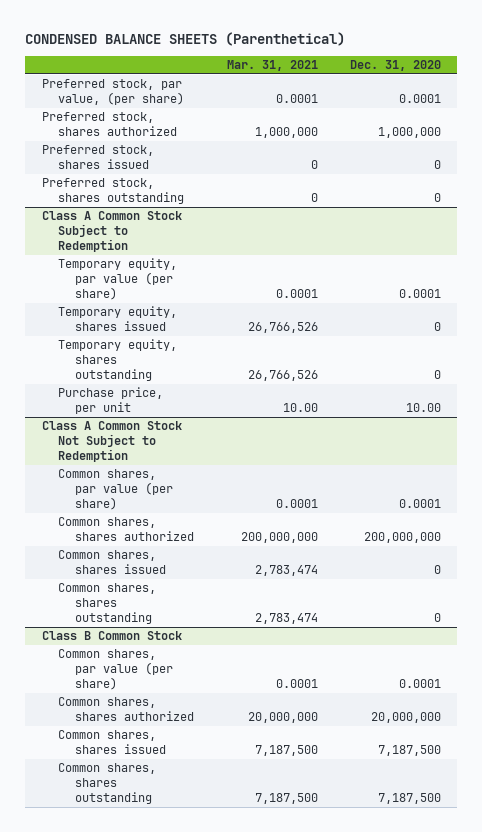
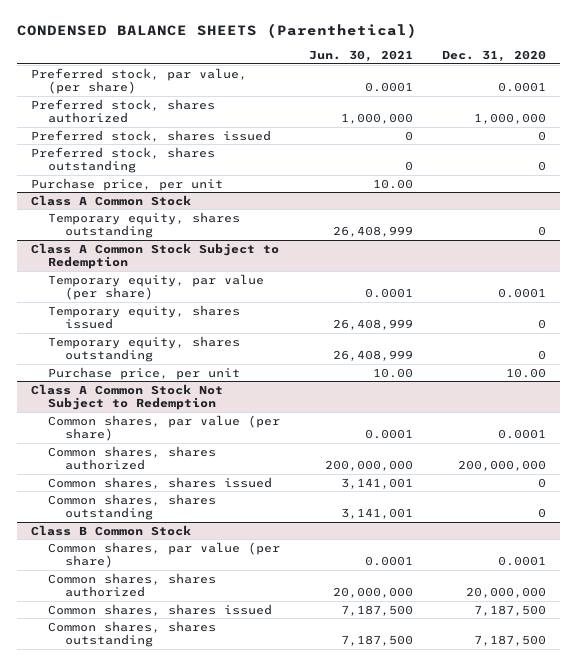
- | Mar. 31, 2021 | Dec. 31, 2020
+ | Jun. 30, 2021 | Dec. 31, 2020
+ Purchase price, per unit | 10.00 |
+ Class A Common Stock
+ Temporary equity, shares outstanding | 26,408,999 | 0

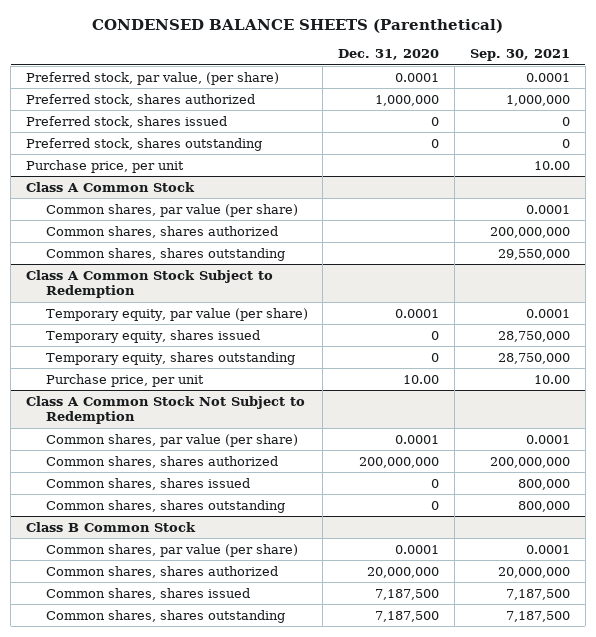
- | Jun. 30, 2021 | Dec. 31, 2020
+ | Dec. 31, 2020 | Sep. 30, 2021
@ Class A Common Stock
- Temporary equity, shares outstanding | 26,408,999 | 0
+ Common shares, par value (per share) | | 0.0001
+ Common shares, shares authorized | | 200,000,000
+ Common shares, shares outstanding | | 29,550,000

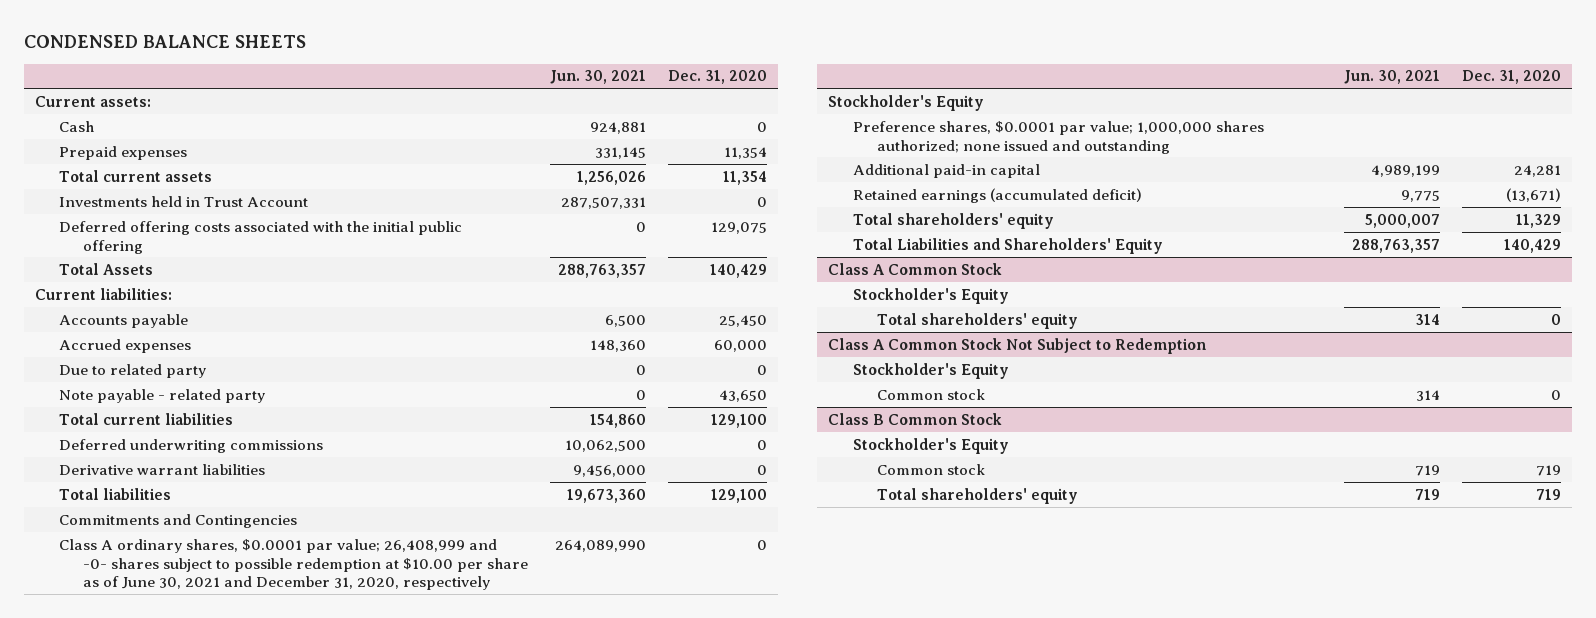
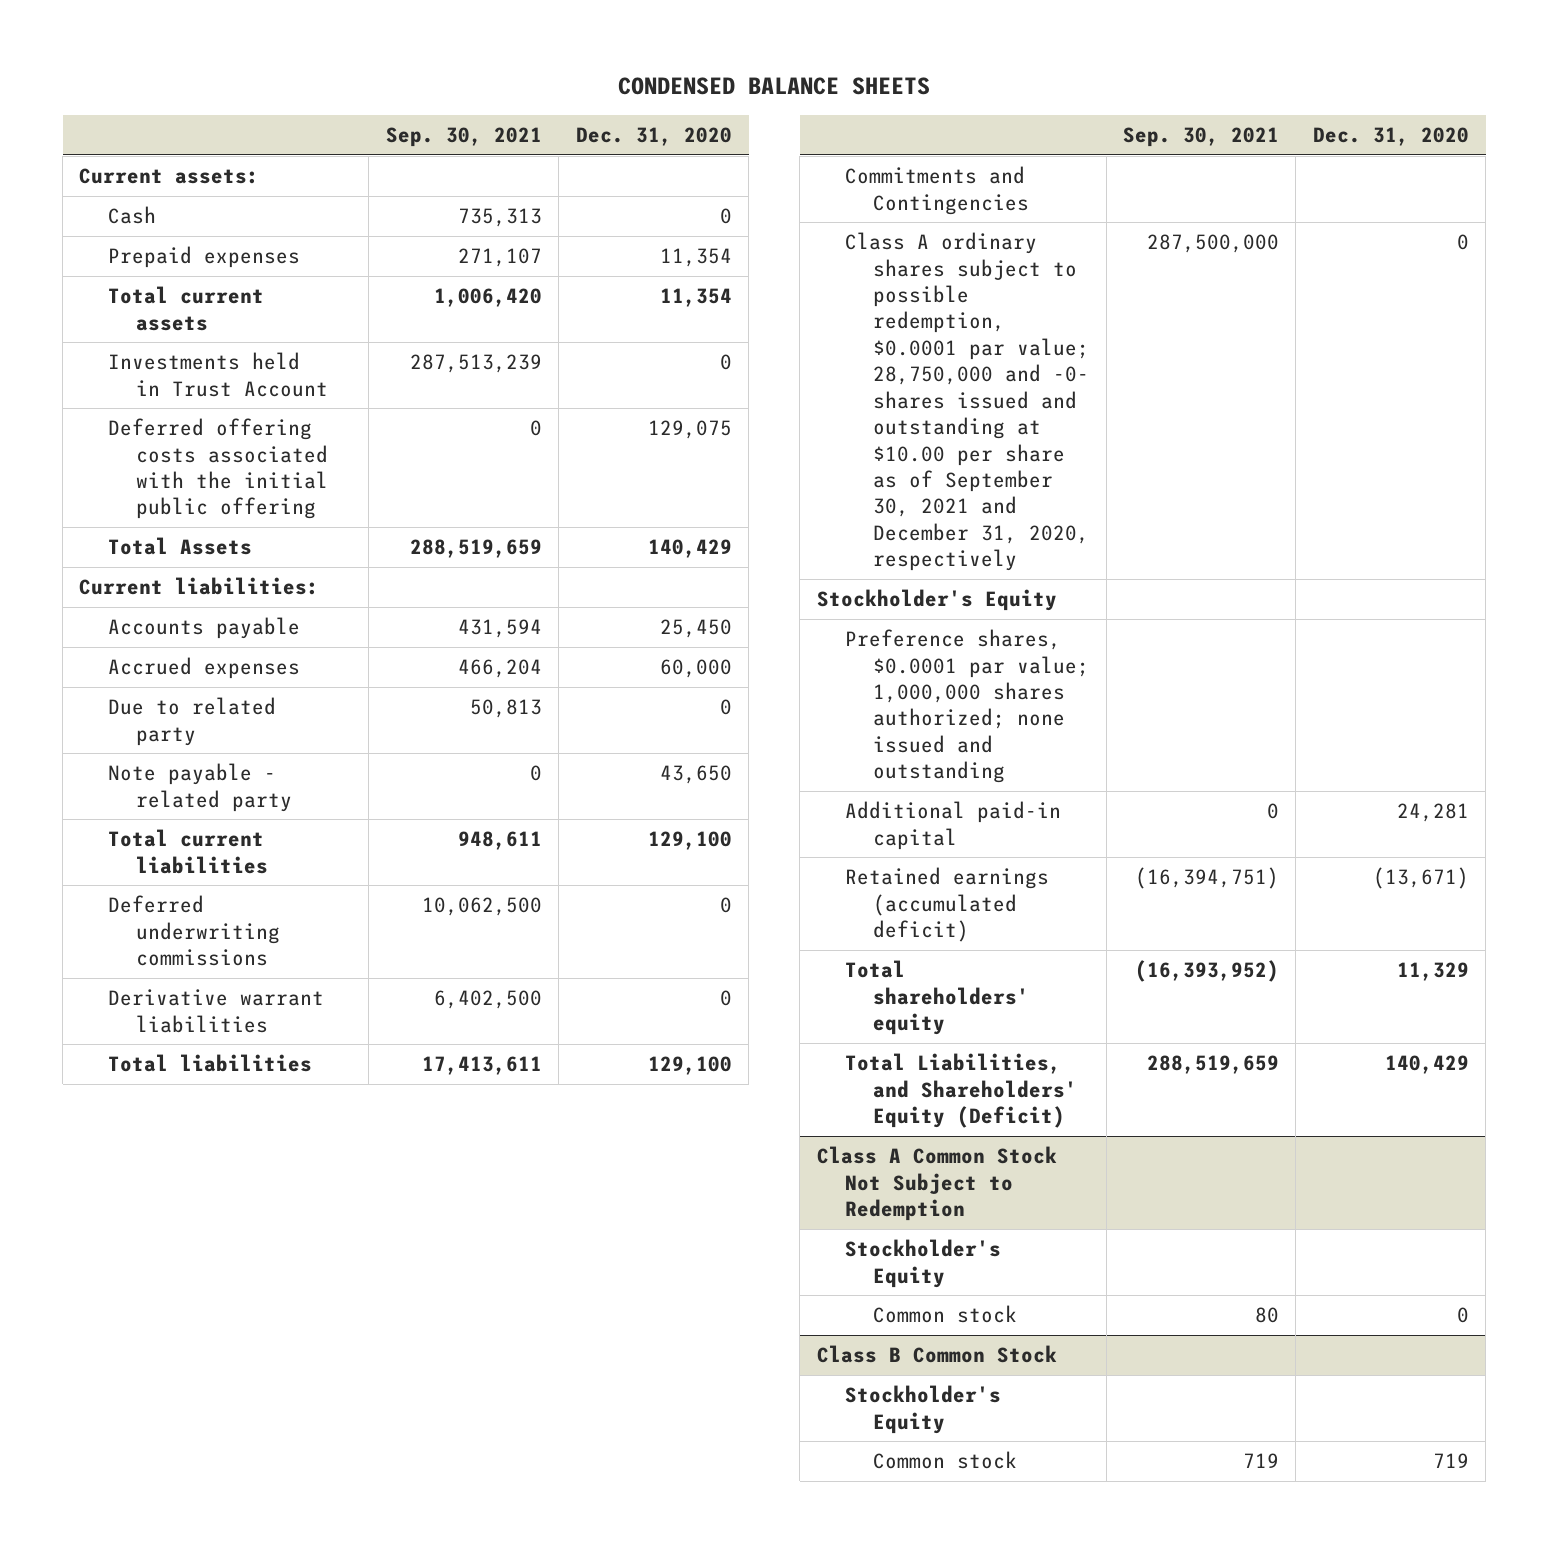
- | Jun. 30, 2021 | Dec. 31, 2020
+ | Sep. 30, 2021 | Dec. 31, 2020
- Class A ordinary shares, $0.0001 par value; 26,408,999 and -0- shares subject to possible redemption at $10.00 per share as of June 30, 2021 and December 31, 2020, respectively | 264,089,990 | 0
+ Class A ordinary shares subject to possible redemption, $0.0001 par value; 28,750,000 and -0- shares issued and outstanding at $10.00 per share as of September 30, 2021 and December 31, 2020, respectively | 287,500,000 | 0
- Total Liabilities and Shareholders' Equity | 288,763,357 | 140,429
- Class A Common Stock
- Stockholder's Equity
- Total shareholders' equity | 314 | 0
+ Total Liabilities, and Shareholders' Equity (Deficit) | 288,519,659 | 140,429
@ Class B Common Stock
- Total shareholders' equity | 719 | 719

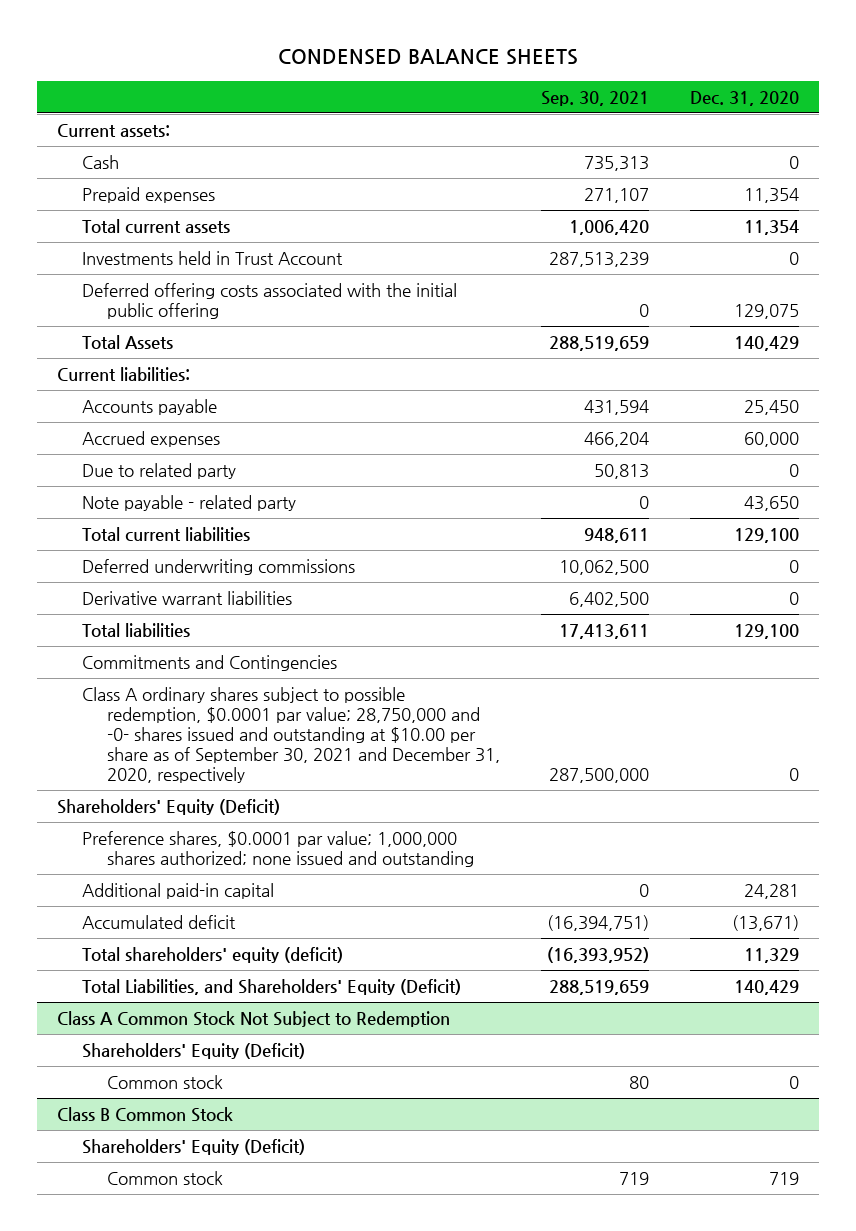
- Stockholder's Equity
+ Shareholders' Equity (Deficit)
- Retained earnings (accumulated deficit) | (16,394,751) | (13,671)
- Total shareholders' equity | (16,393,952) | 11,329
+ Accumulated deficit | (16,394,751) | (13,671)
+ Total shareholders' equity (deficit) | (16,393,952) | 11,329
@ Class A Common Stock Not Subject to Redemption
- Stockholder's Equity
+ Shareholders' Equity (Deficit)
@ Class B Common Stock
- Stockholder's Equity
+ Shareholders' Equity (Deficit)

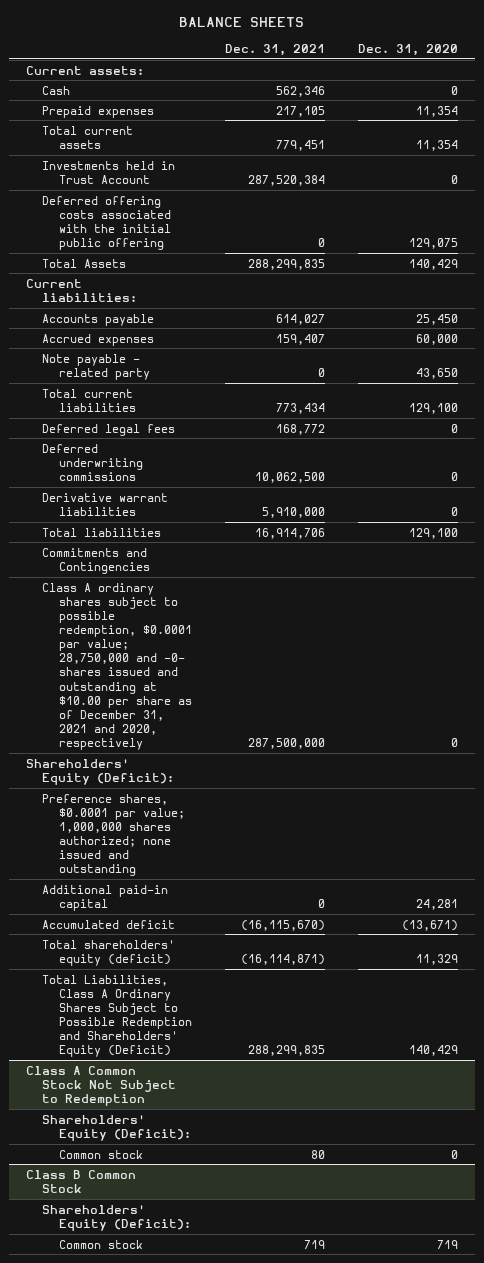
- CONDENSED BALANCE SHEETS
+ BALANCE SHEETS
- | Sep. 30, 2021 | Dec. 31, 2020
+ | Dec. 31, 2021 | Dec. 31, 2020
- Due to related party | 50,813 | 0
+ Deferred legal fees | 168,772 | 0
- Class A ordinary shares subject to possible redemption, $0.0001 par value; 28,750,000 and -0- shares issued and outstanding at $10.00 per share as of September 30, 2021 and December 31, 2020, respectively | 287,500,000 | 0
- Shareholders' Equity (Deficit)
+ Class A ordinary shares subject to possible redemption, $0.0001 par value; 28,750,000 and -0- shares issued and outstanding at $10.00 per share as of December 31, 2021 and 2020, respectively | 287,500,000 | 0
+ Shareholders' Equity (Deficit):
- Total Liabilities, and Shareholders' Equity (Deficit) | 288,519,659 | 140,429
+ Total Liabilities, Class A Ordinary Shares Subject to Possible Redemption and Shareholders' Equity (Deficit) | 288,299,835 | 140,429
@ Class A Common Stock Not Subject to Redemption
- Shareholders' Equity (Deficit)
+ Shareholders' Equity (Deficit):
@ Class B Common Stock
- Shareholders' Equity (Deficit)
+ Shareholders' Equity (Deficit):

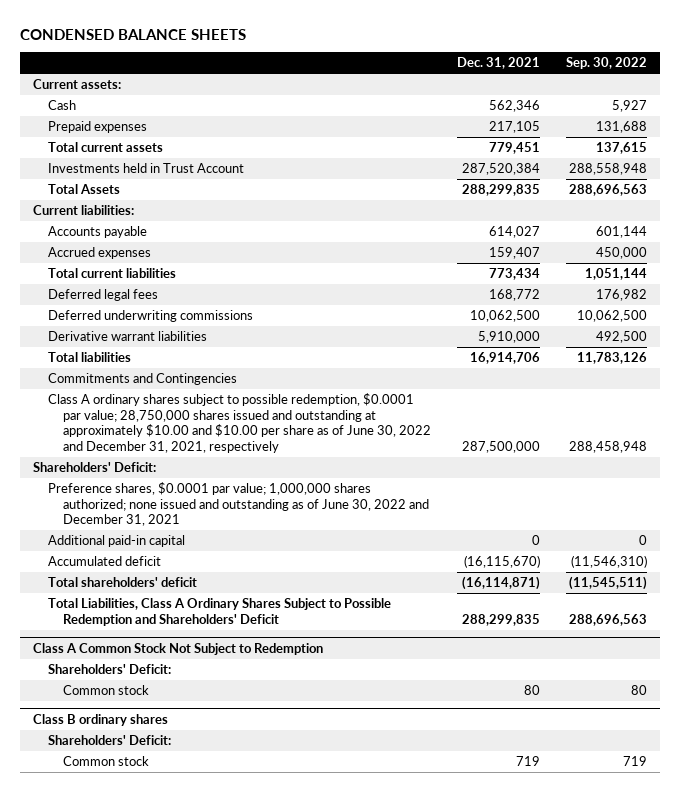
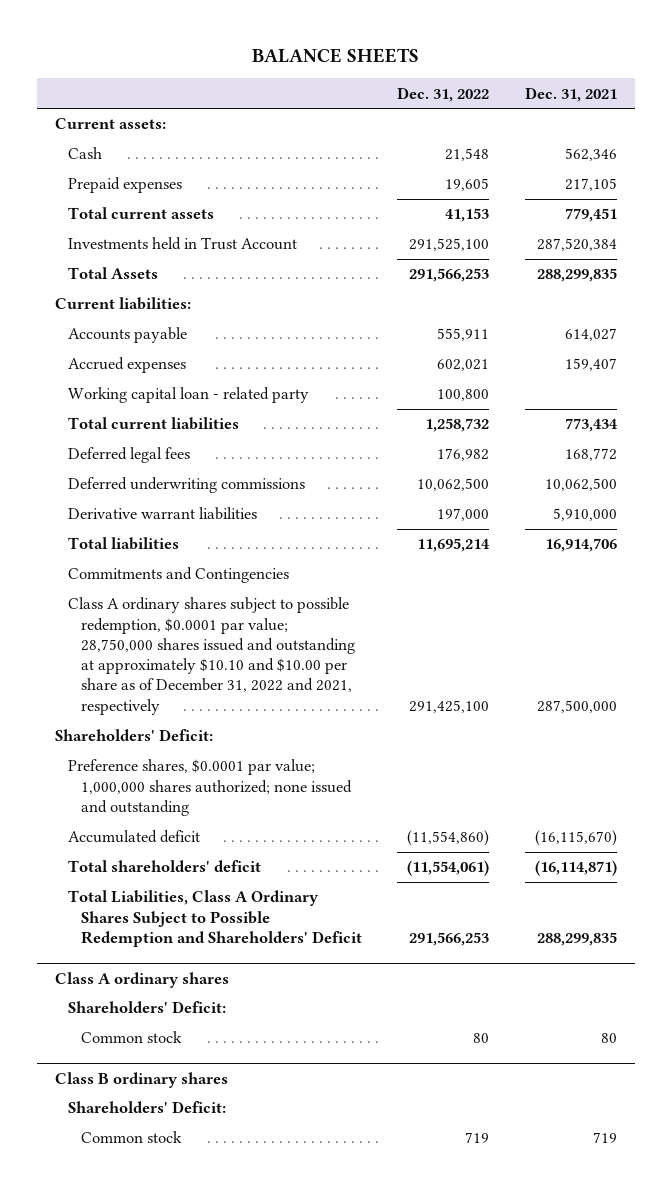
- CONDENSED BALANCE SHEETS
+ BALANCE SHEETS
- | Dec. 31, 2021 | Sep. 30, 2022
+ | Dec. 31, 2022 | Dec. 31, 2021
+ Working capital loan - related party | 100,800 |
- Class A ordinary shares subject to possible redemption, $0.0001 par value; 28,750,000 shares issued and outstanding at approximately $10.00 and $10.00 per share as of June 30, 2022 and December 31, 2021, respectively | 287,500,000 | 288,458,948
+ Class A ordinary shares subject to possible redemption, $0.0001 par value; 28,750,000 shares issued and outstanding at approximately $10.10 and $10.00 per share as of December 31, 2022 and 2021, respectively | 291,425,100 | 287,500,000
- Preference shares, $0.0001 par value; 1,000,000 shares authorized; none issued and outstanding as of June 30, 2022 and December 31, 2021
- Additional paid-in capital | 0 | 0
+ Preference shares, $0.0001 par value; 1,000,000 shares authorized; none issued and outstanding
- Class A Common Stock Not Subject to Redemption
+ Class A ordinary shares

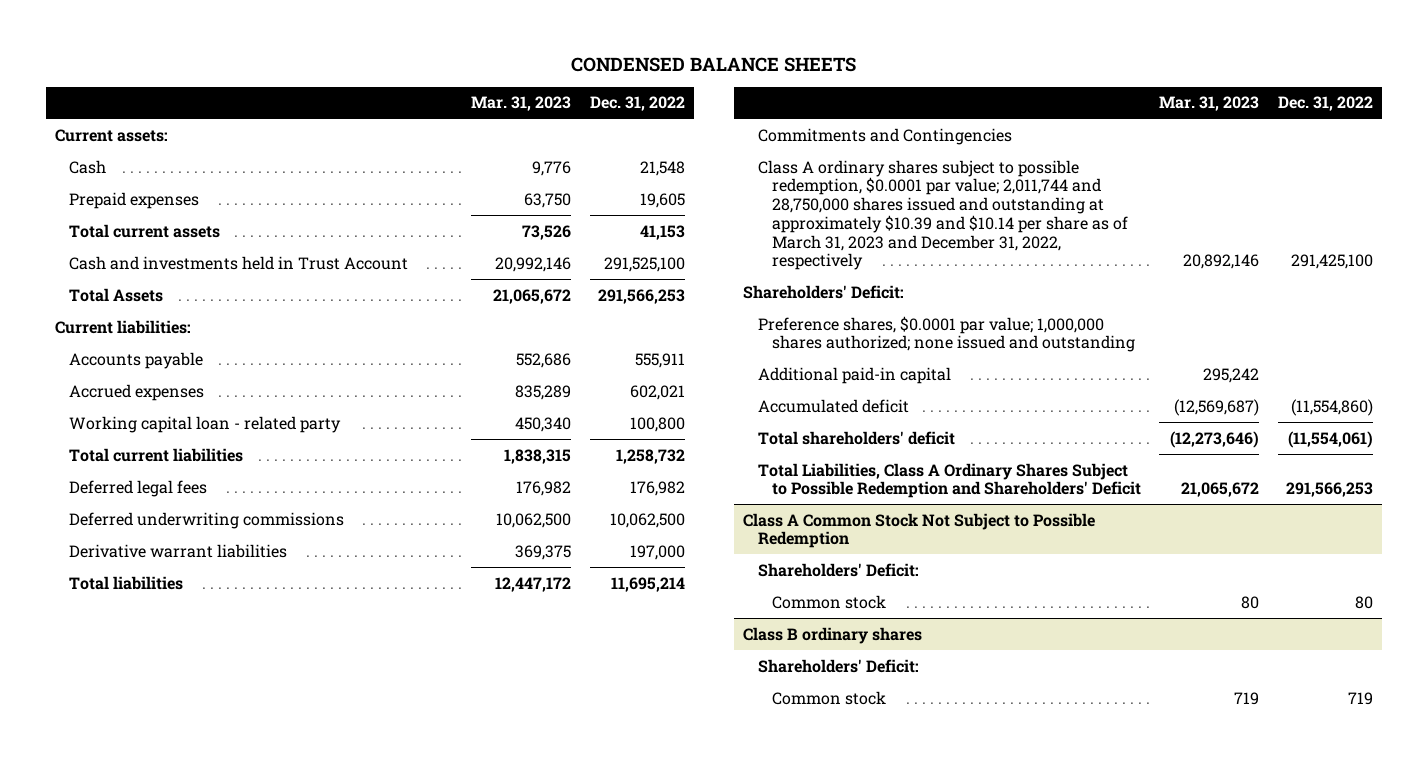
- BALANCE SHEETS
+ CONDENSED BALANCE SHEETS
- | Dec. 31, 2022 | Dec. 31, 2021
+ | Mar. 31, 2023 | Dec. 31, 2022
- Investments held in Trust Account | 291,525,100 | 287,520,384
+ Cash and investments held in Trust Account | 20,992,146 | 291,525,100
- Class A ordinary shares subject to possible redemption, $0.0001 par value; 28,750,000 shares issued and outstanding at approximately $10.10 and $10.00 per share as of December 31, 2022 and 2021, respectively | 291,425,100 | 287,500,000
+ Class A ordinary shares subject to possible redemption, $0.0001 par value; 2,011,744 and 28,750,000 shares issued and outstanding at approximately $10.39 and $10.14 per share as of March 31, 2023 and December 31, 2022, respectively | 20,892,146 | 291,425,100
+ Additional paid-in capital | 295,242 |
- Class A ordinary shares
+ Class A Common Stock Not Subject to Possible Redemption

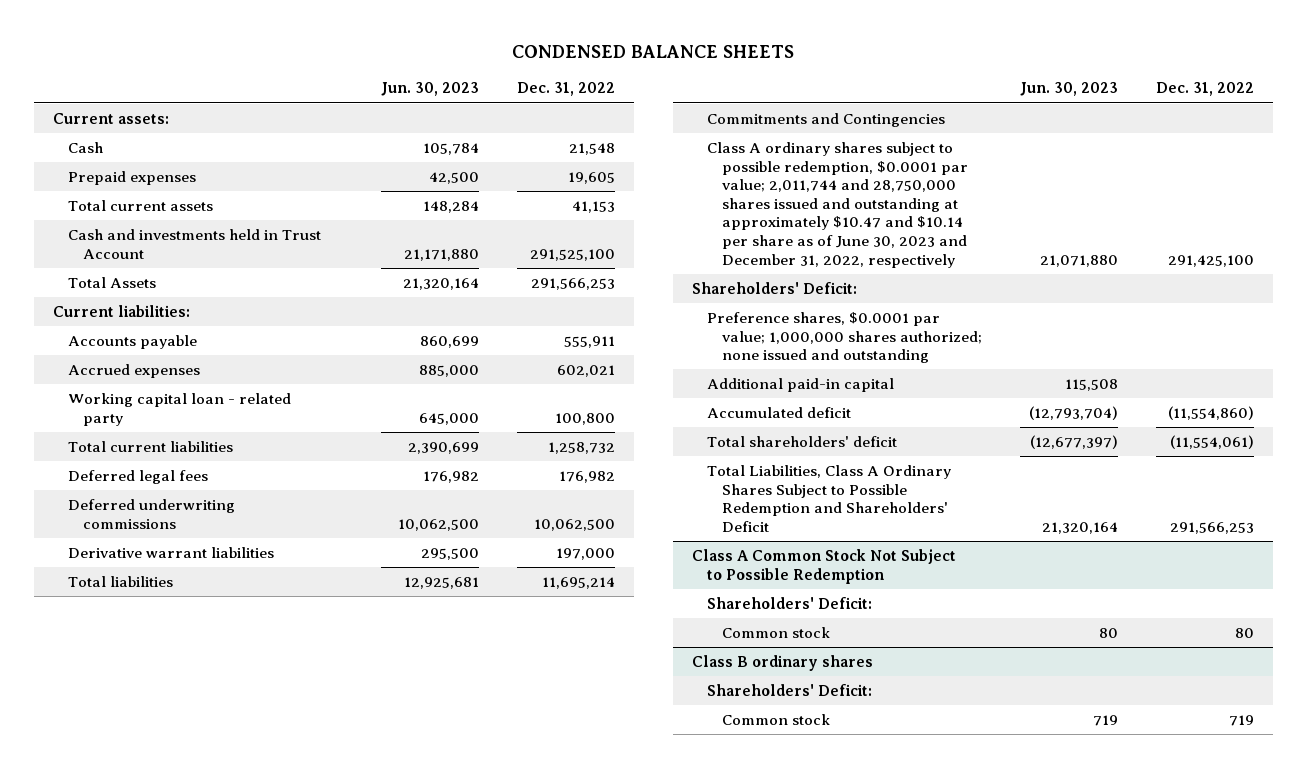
- | Mar. 31, 2023 | Dec. 31, 2022
+ | Jun. 30, 2023 | Dec. 31, 2022
- Class A ordinary shares subject to possible redemption, $0.0001 par value; 2,011,744 and 28,750,000 shares issued and outstanding at approximately $10.39 and $10.14 per share as of March 31, 2023 and December 31, 2022, respectively | 20,892,146 | 291,425,100
+ Class A ordinary shares subject to possible redemption, $0.0001 par value; 2,011,744 and 28,750,000 shares issued and outstanding at approximately $10.47 and $10.14 per share as of June 30, 2023 and December 31, 2022, respectively | 21,071,880 | 291,425,100

